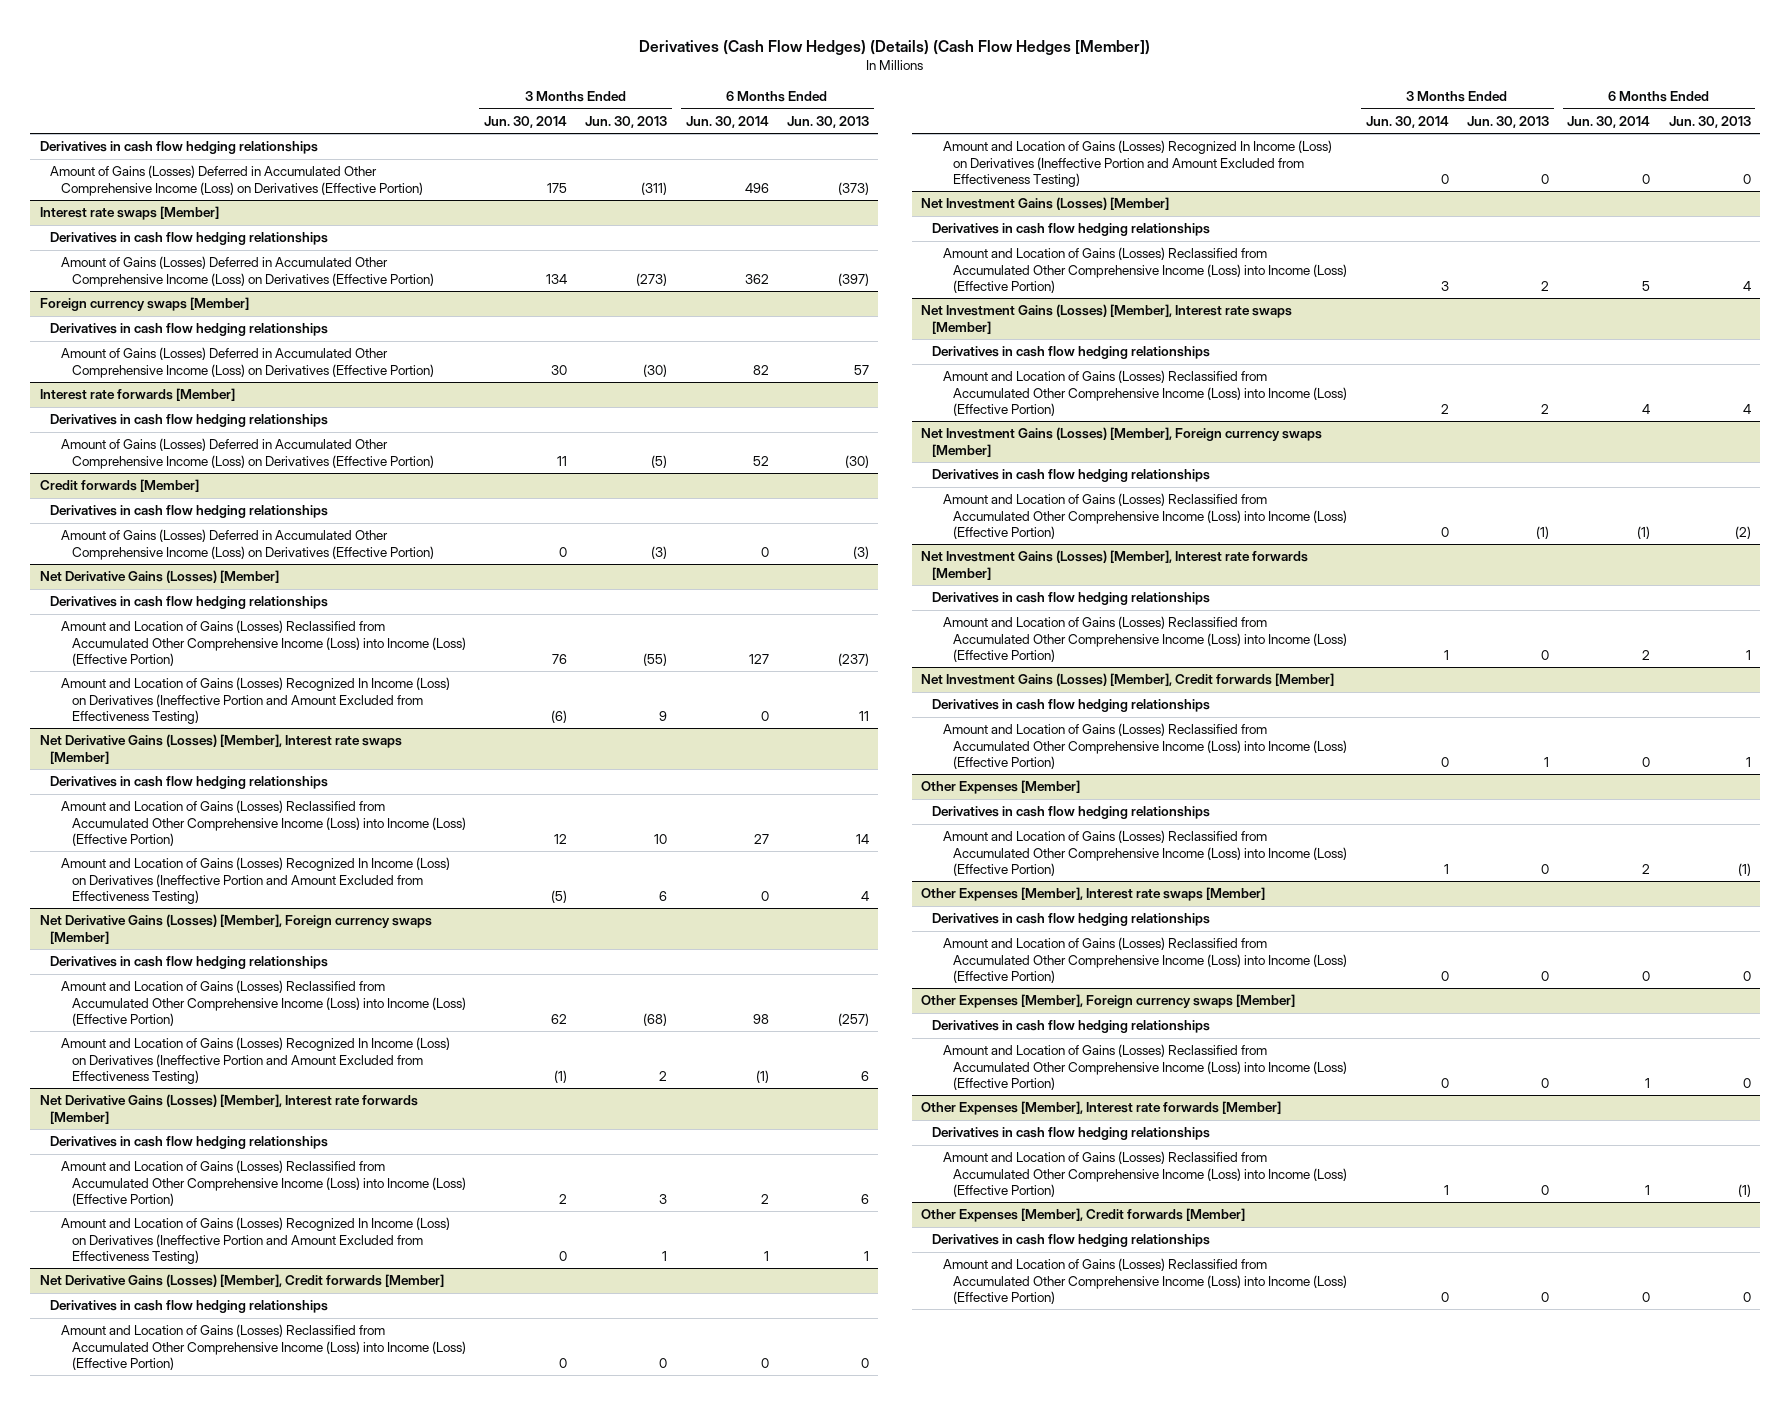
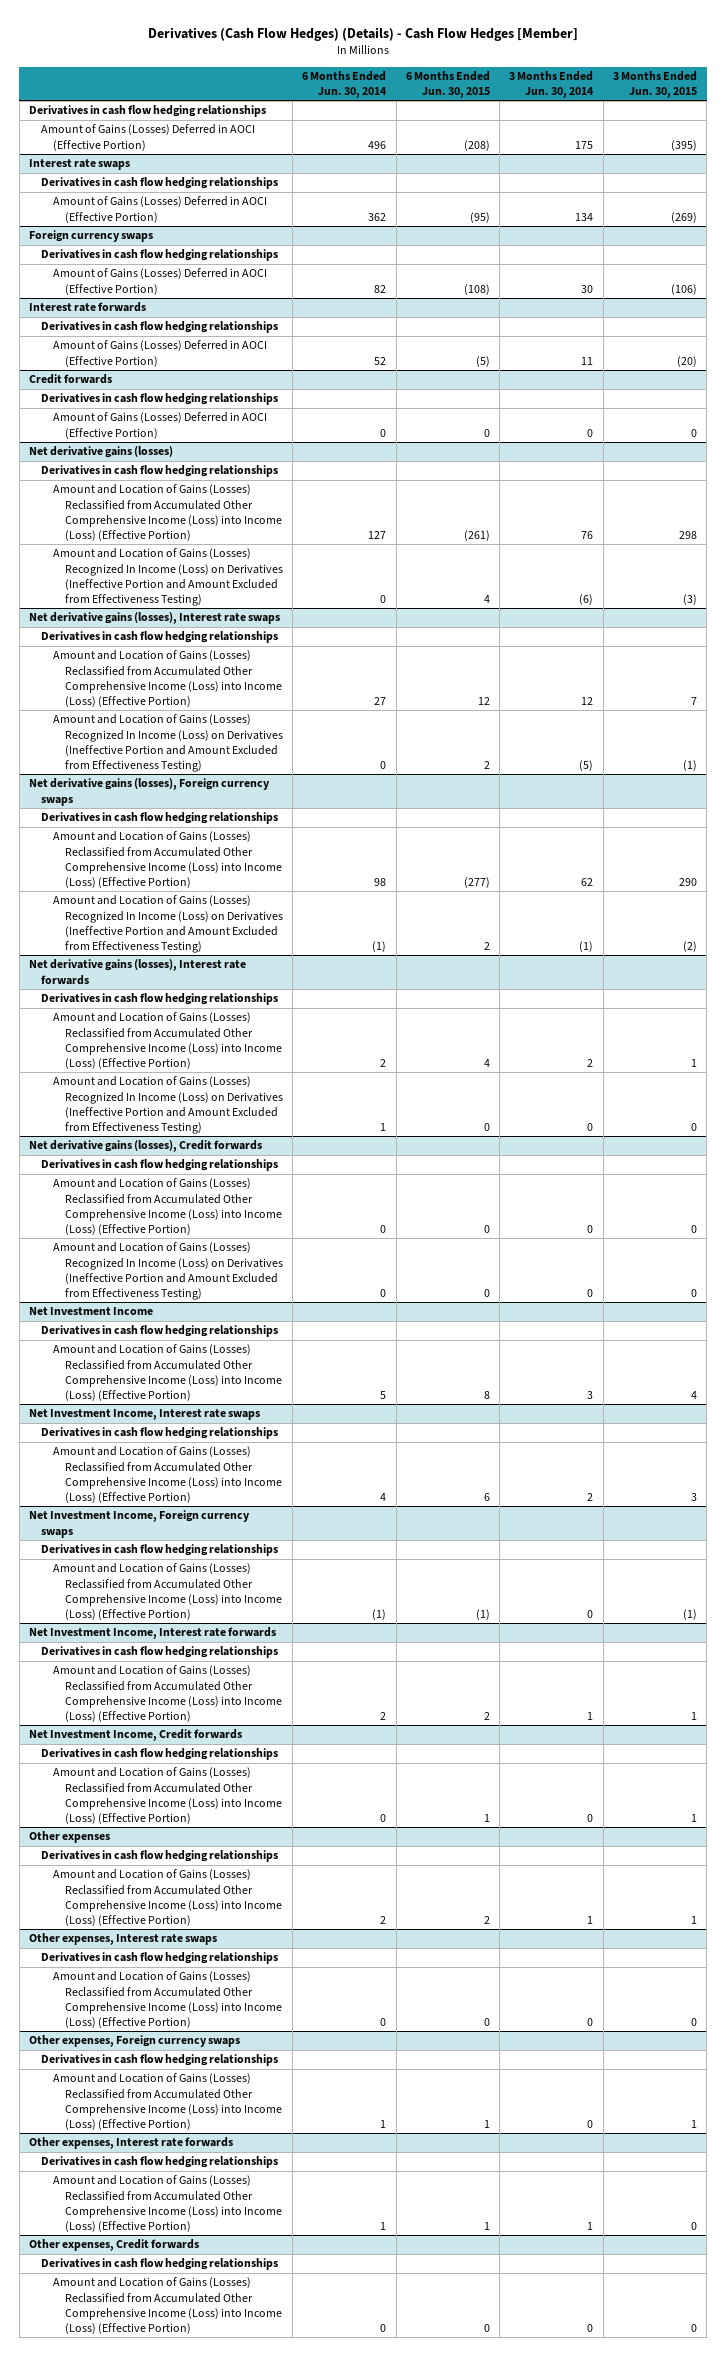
- Derivatives (Cash Flow Hedges) (Details) (Cash Flow Hedges [Member])
+ Derivatives (Cash Flow Hedges) (Details) - Cash Flow Hedges [Member]
- | 3 Months Ended Jun. 30, 2014 | 3 Months Ended Jun. 30, 2013 | 6 Months Ended Jun. 30, 2014 | 6 Months Ended Jun. 30, 2013
+ | 6 Months Ended Jun. 30, 2014 | 6 Months Ended Jun. 30, 2015 | 3 Months Ended Jun. 30, 2014 | 3 Months Ended Jun. 30, 2015
- Amount of Gains (Losses) Deferred in Accumulated Other Comprehensive Income (Loss) on Derivatives (Effective Portion) | 175 | (311) | 496 | (373)
- Interest rate swaps [Member]
+ Amount of Gains (Losses) Deferred in AOCI (Effective Portion) | 496 | (208) | 175 | (395)
+ Interest rate swaps
- Amount of Gains (Losses) Deferred in Accumulated Other Comprehensive Income (Loss) on Derivatives (Effective Portion) | 134 | (273) | 362 | (397)
- Foreign currency swaps [Member]
+ Amount of Gains (Losses) Deferred in AOCI (Effective Portion) | 362 | (95) | 134 | (269)
+ Foreign currency swaps
- Amount of Gains (Losses) Deferred in Accumulated Other Comprehensive Income (Loss) on Derivatives (Effective Portion) | 30 | (30) | 82 | 57
- Interest rate forwards [Member]
+ Amount of Gains (Losses) Deferred in AOCI (Effective Portion) | 82 | (108) | 30 | (106)
+ Interest rate forwards
- Amount of Gains (Losses) Deferred in Accumulated Other Comprehensive Income (Loss) on Derivatives (Effective Portion) | 11 | (5) | 52 | (30)
- Credit forwards [Member]
+ Amount of Gains (Losses) Deferred in AOCI (Effective Portion) | 52 | (5) | 11 | (20)
+ Credit forwards
- Amount of Gains (Losses) Deferred in Accumulated Other Comprehensive Income (Loss) on Derivatives (Effective Portion) | 0 | (3) | 0 | (3)
- Net Derivative Gains (Losses) [Member]
+ Amount of Gains (Losses) Deferred in AOCI (Effective Portion) | 0 | 0 | 0 | 0
+ Net derivative gains (losses)
- Net Derivative Gains (Losses) [Member], Interest rate swaps [Member]
+ Net derivative gains (losses), Interest rate swaps
- Net Derivative Gains (Losses) [Member], Foreign currency swaps [Member]
+ Net derivative gains (losses), Foreign currency swaps
- Net Derivative Gains (Losses) [Member], Interest rate forwards [Member]
+ Net derivative gains (losses), Interest rate forwards
- Net Derivative Gains (Losses) [Member], Credit forwards [Member]
+ Net derivative gains (losses), Credit forwards
- Net Investment Gains (Losses) [Member]
+ Net Investment Income
- Net Investment Gains (Losses) [Member], Interest rate swaps [Member]
+ Net Investment Income, Interest rate swaps
- Net Investment Gains (Losses) [Member], Foreign currency swaps [Member]
+ Net Investment Income, Foreign currency swaps
- Net Investment Gains (Losses) [Member], Interest rate forwards [Member]
+ Net Investment Income, Interest rate forwards
- Net Investment Gains (Losses) [Member], Credit forwards [Member]
+ Net Investment Income, Credit forwards
- Other Expenses [Member]
+ Other expenses
- Other Expenses [Member], Interest rate swaps [Member]
+ Other expenses, Interest rate swaps
- Other Expenses [Member], Foreign currency swaps [Member]
+ Other expenses, Foreign currency swaps
- Other Expenses [Member], Interest rate forwards [Member]
+ Other expenses, Interest rate forwards
- Other Expenses [Member], Credit forwards [Member]
+ Other expenses, Credit forwards

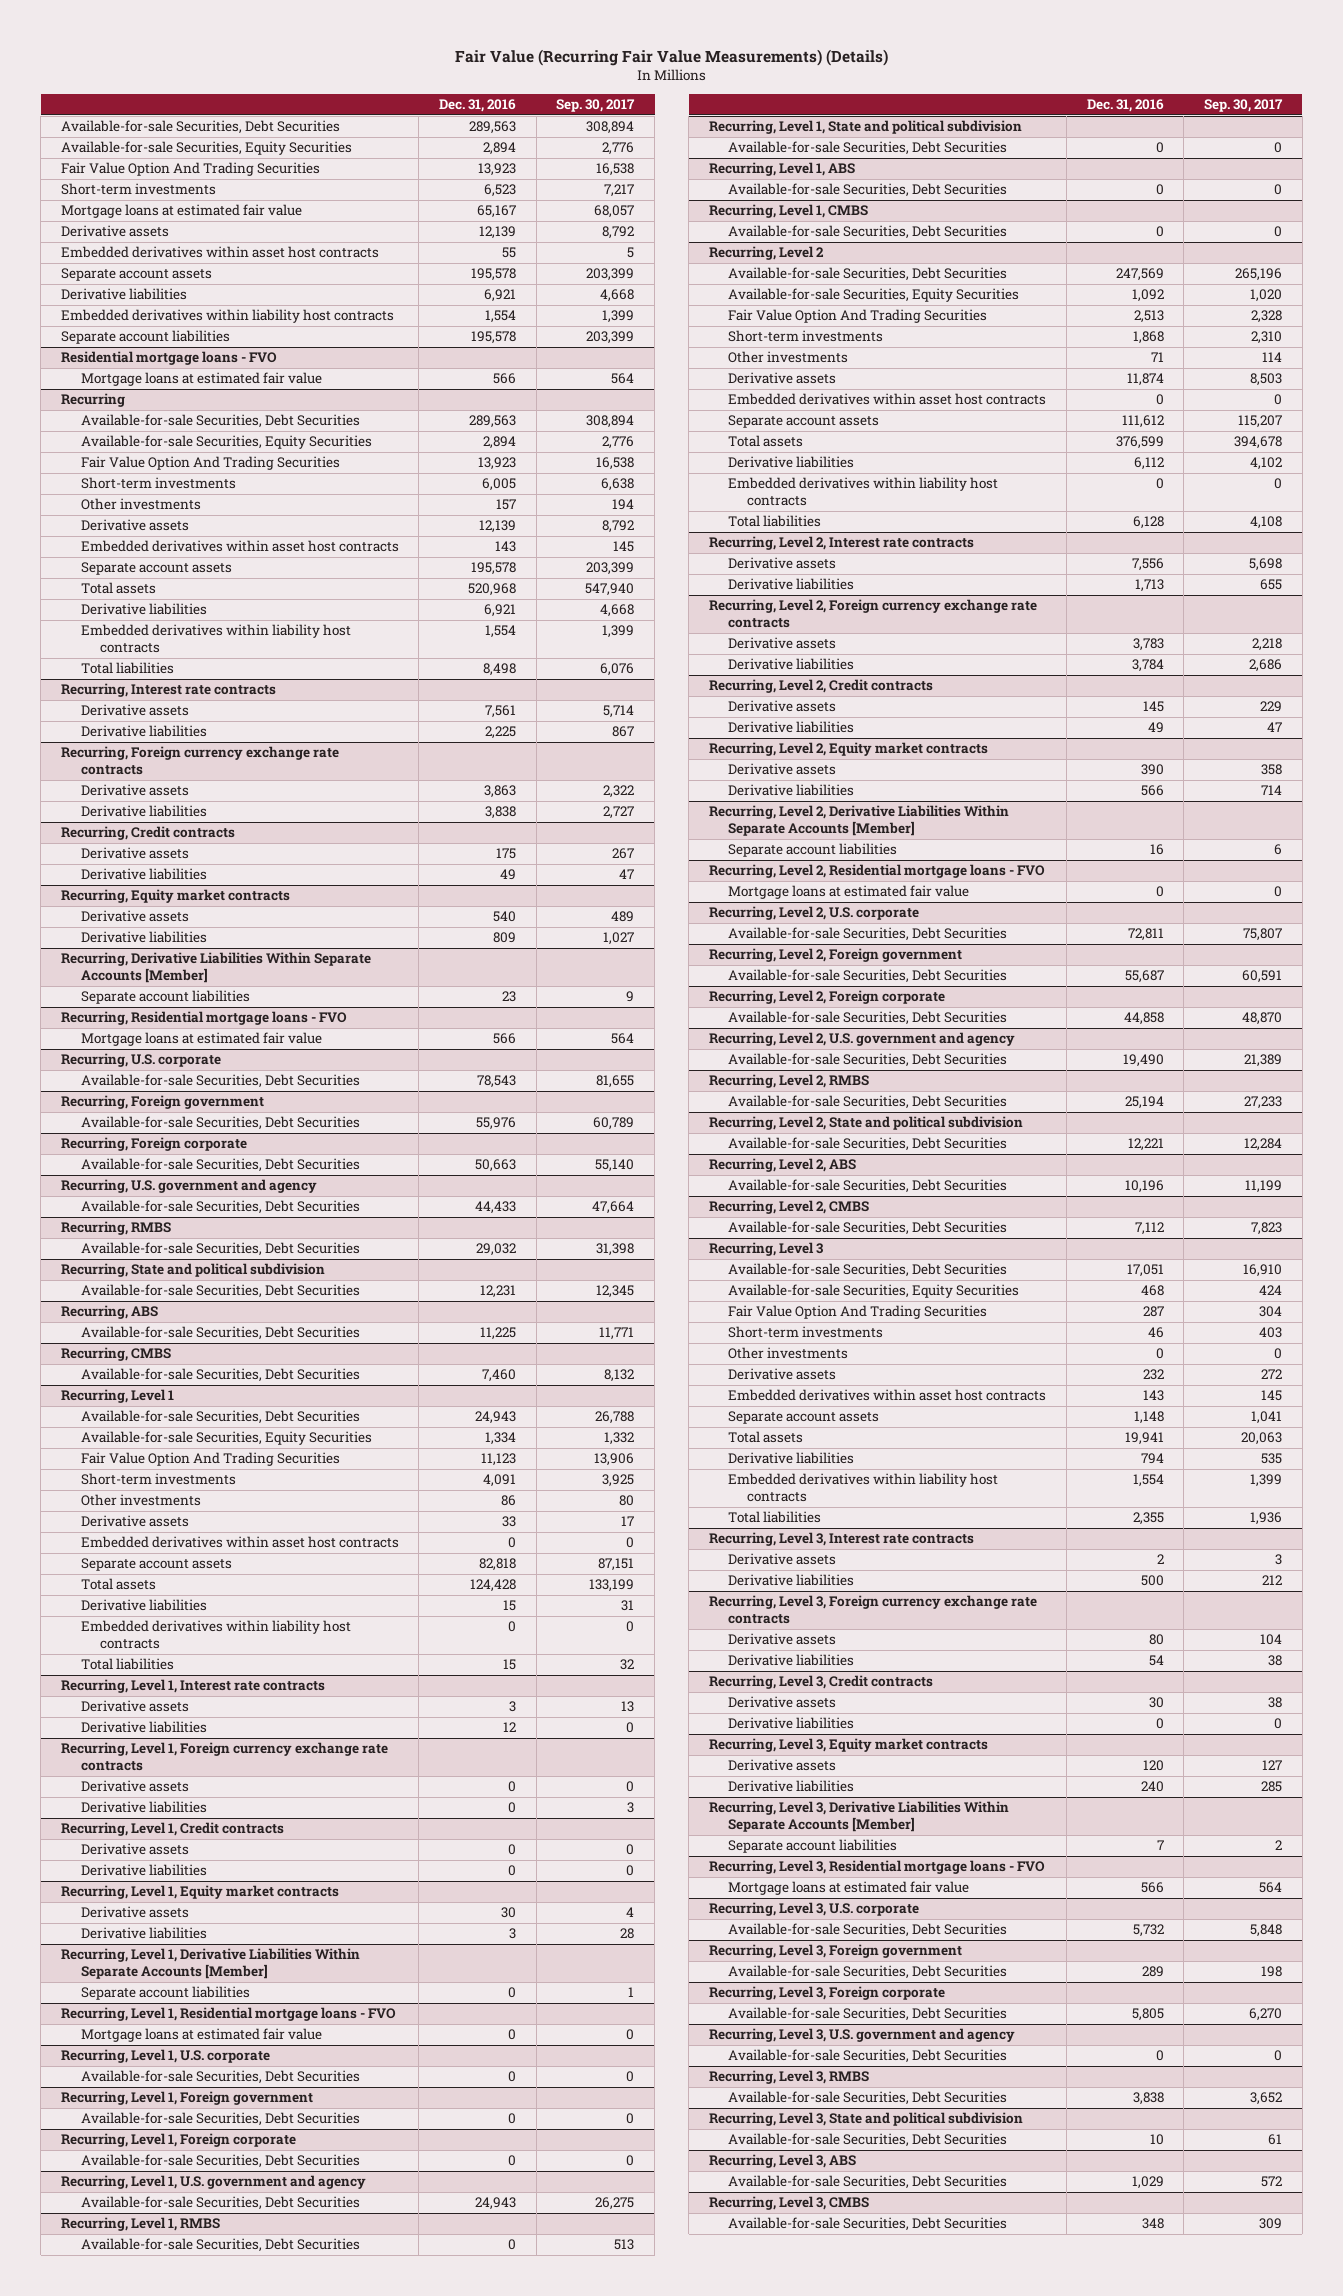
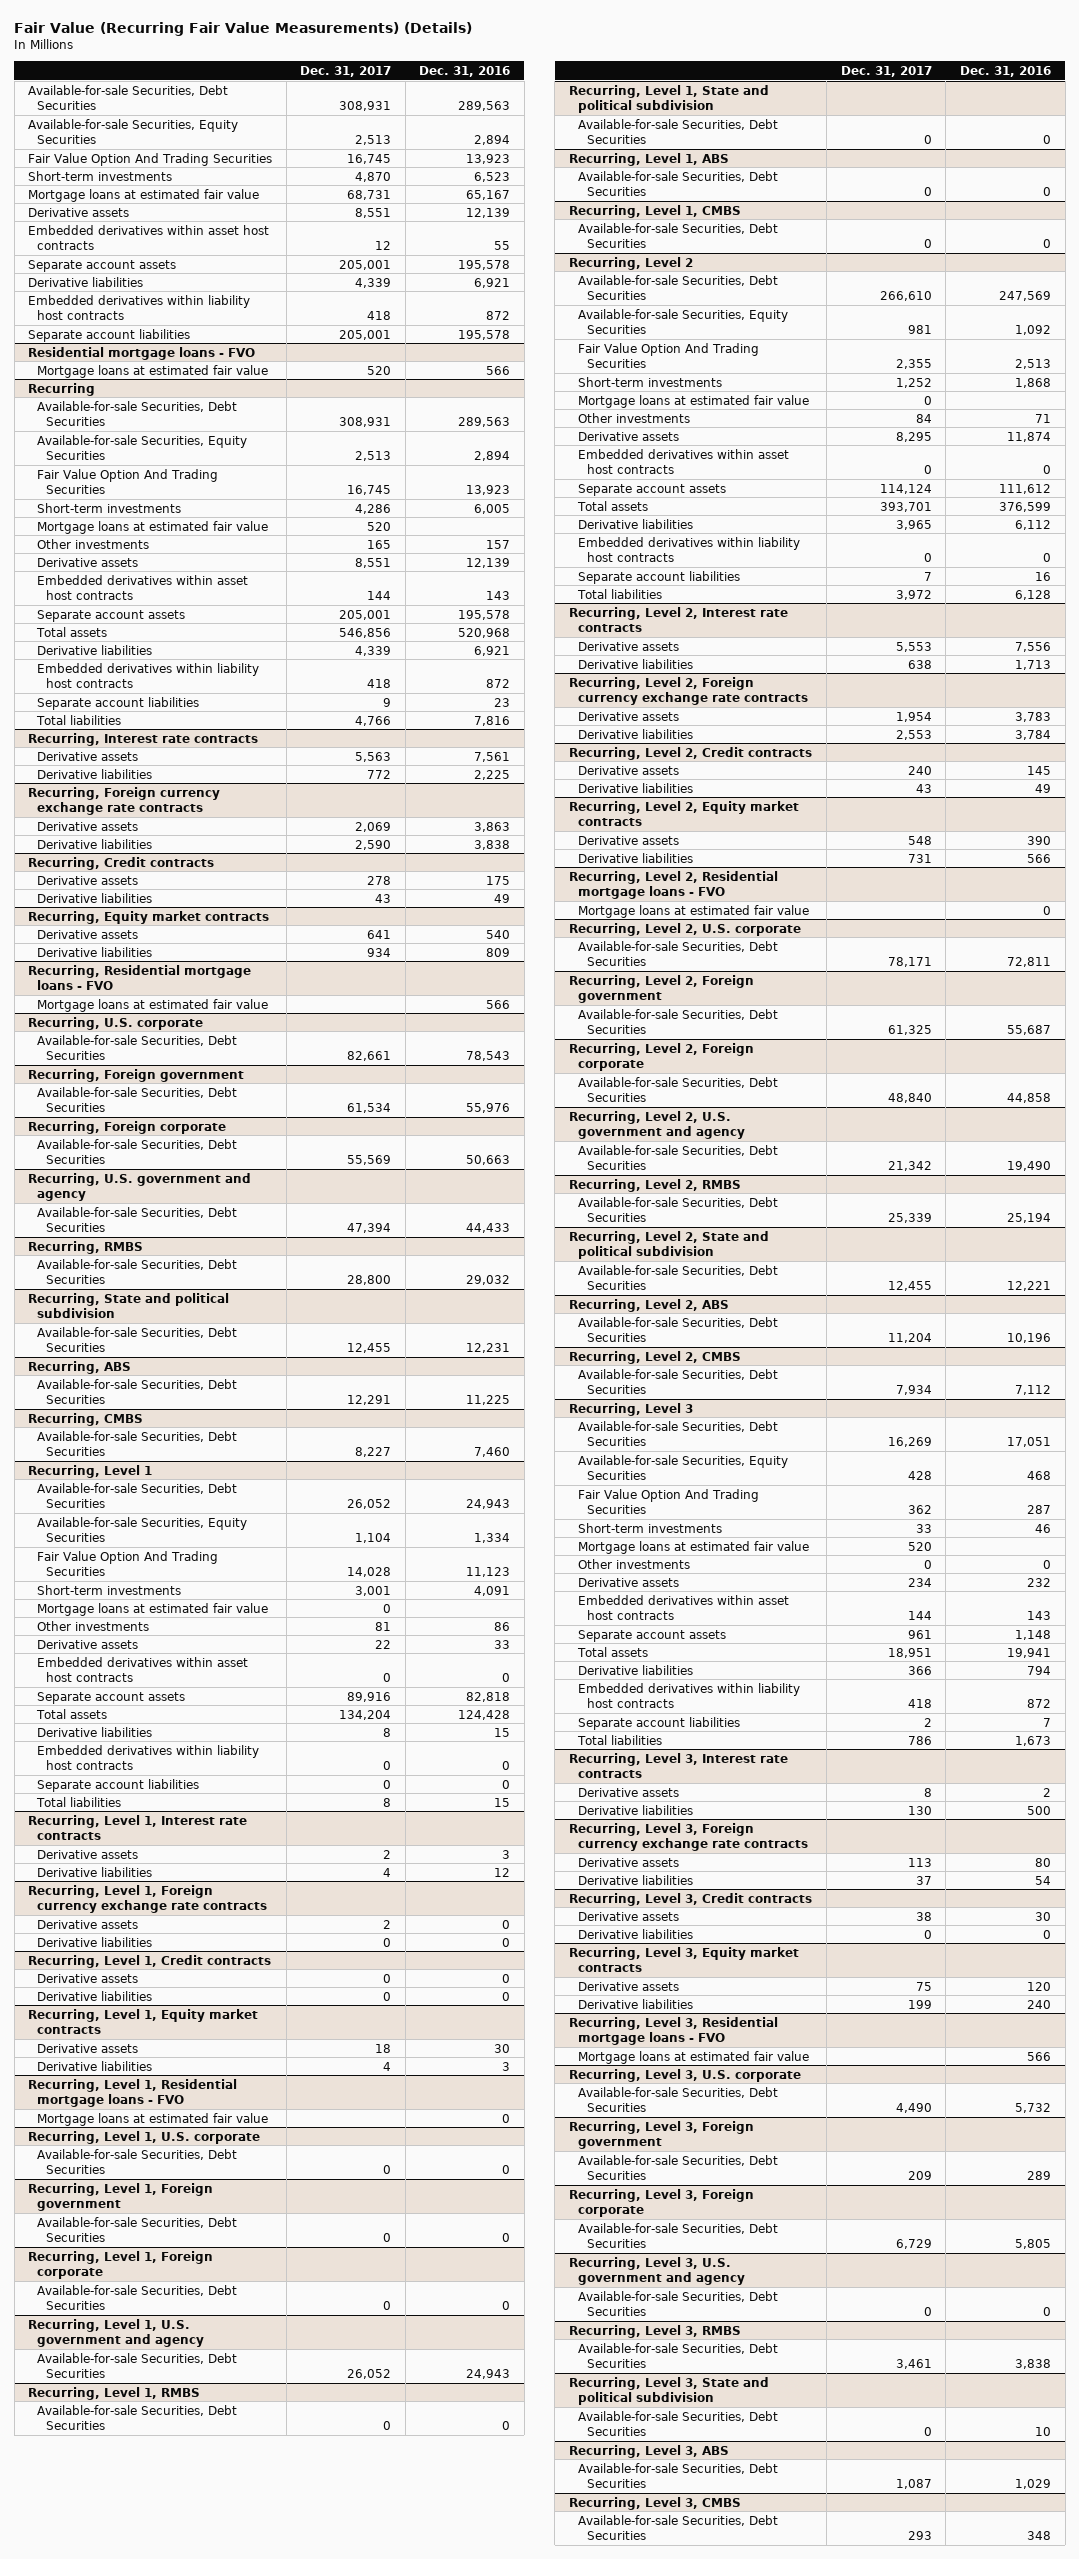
- | Dec. 31, 2016 | Sep. 30, 2017
+ | Dec. 31, 2017 | Dec. 31, 2016
- Embedded derivatives within liability host contracts | 1,554 | 1,399
+ Embedded derivatives within liability host contracts | 418 | 872
@ Recurring
+ Mortgage loans at estimated fair value | 520 |
- Embedded derivatives within liability host contracts | 1,554 | 1,399
- Total liabilities | 8,498 | 6,076
+ Embedded derivatives within liability host contracts | 418 | 872
+ Separate account liabilities | 9 | 23
+ Total liabilities | 4,766 | 7,816
- Recurring, Derivative Liabilities Within Separate Accounts [Member]
- Separate account liabilities | 23 | 9
@ Recurring, Level 1
+ Mortgage loans at estimated fair value | 0 |
+ Separate account liabilities | 0 | 0
- Recurring, Level 1, Derivative Liabilities Within Separate Accounts [Member]
- Separate account liabilities | 0 | 1
@ Recurring, Level 2
+ Mortgage loans at estimated fair value | 0 |
+ Separate account liabilities | 7 | 16
- Recurring, Level 2, Derivative Liabilities Within Separate Accounts [Member]
- Separate account liabilities | 16 | 6
@ Recurring, Level 3
+ Mortgage loans at estimated fair value | 520 |
- Embedded derivatives within liability host contracts | 1,554 | 1,399
- Total liabilities | 2,355 | 1,936
+ Embedded derivatives within liability host contracts | 418 | 872
+ Separate account liabilities | 2 | 7
+ Total liabilities | 786 | 1,673
- Recurring, Level 3, Derivative Liabilities Within Separate Accounts [Member]
- Separate account liabilities | 7 | 2

